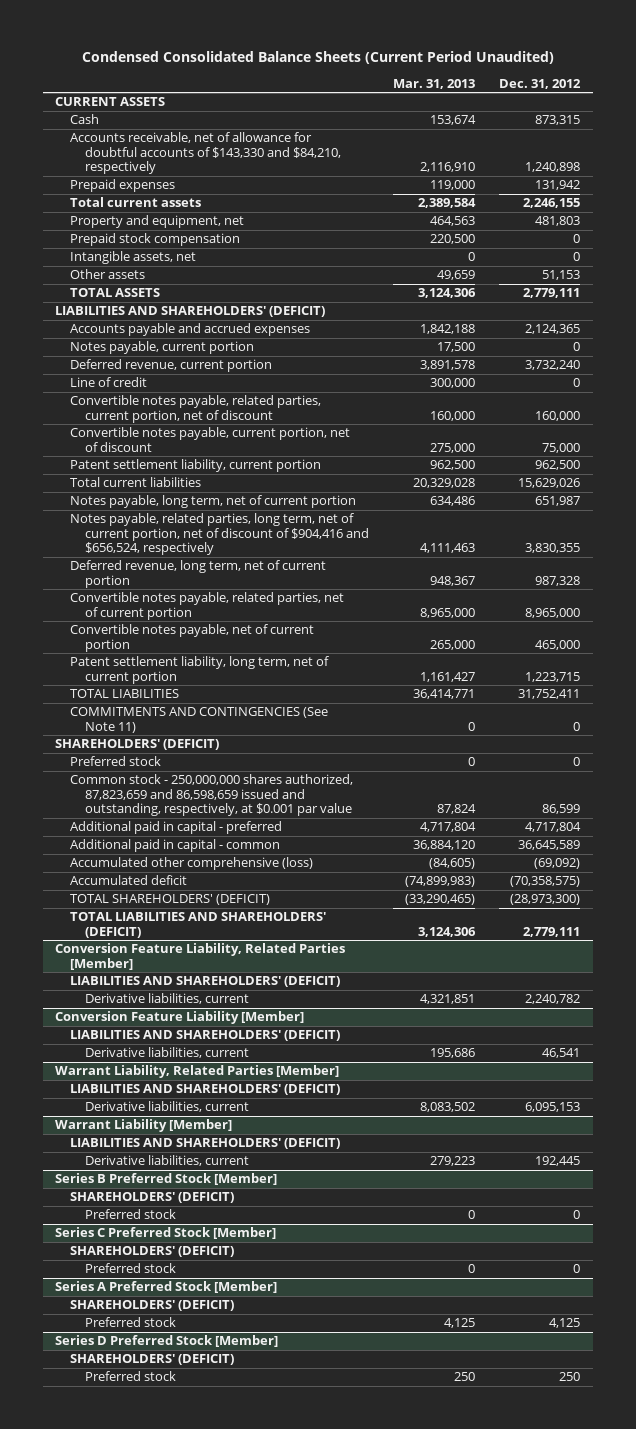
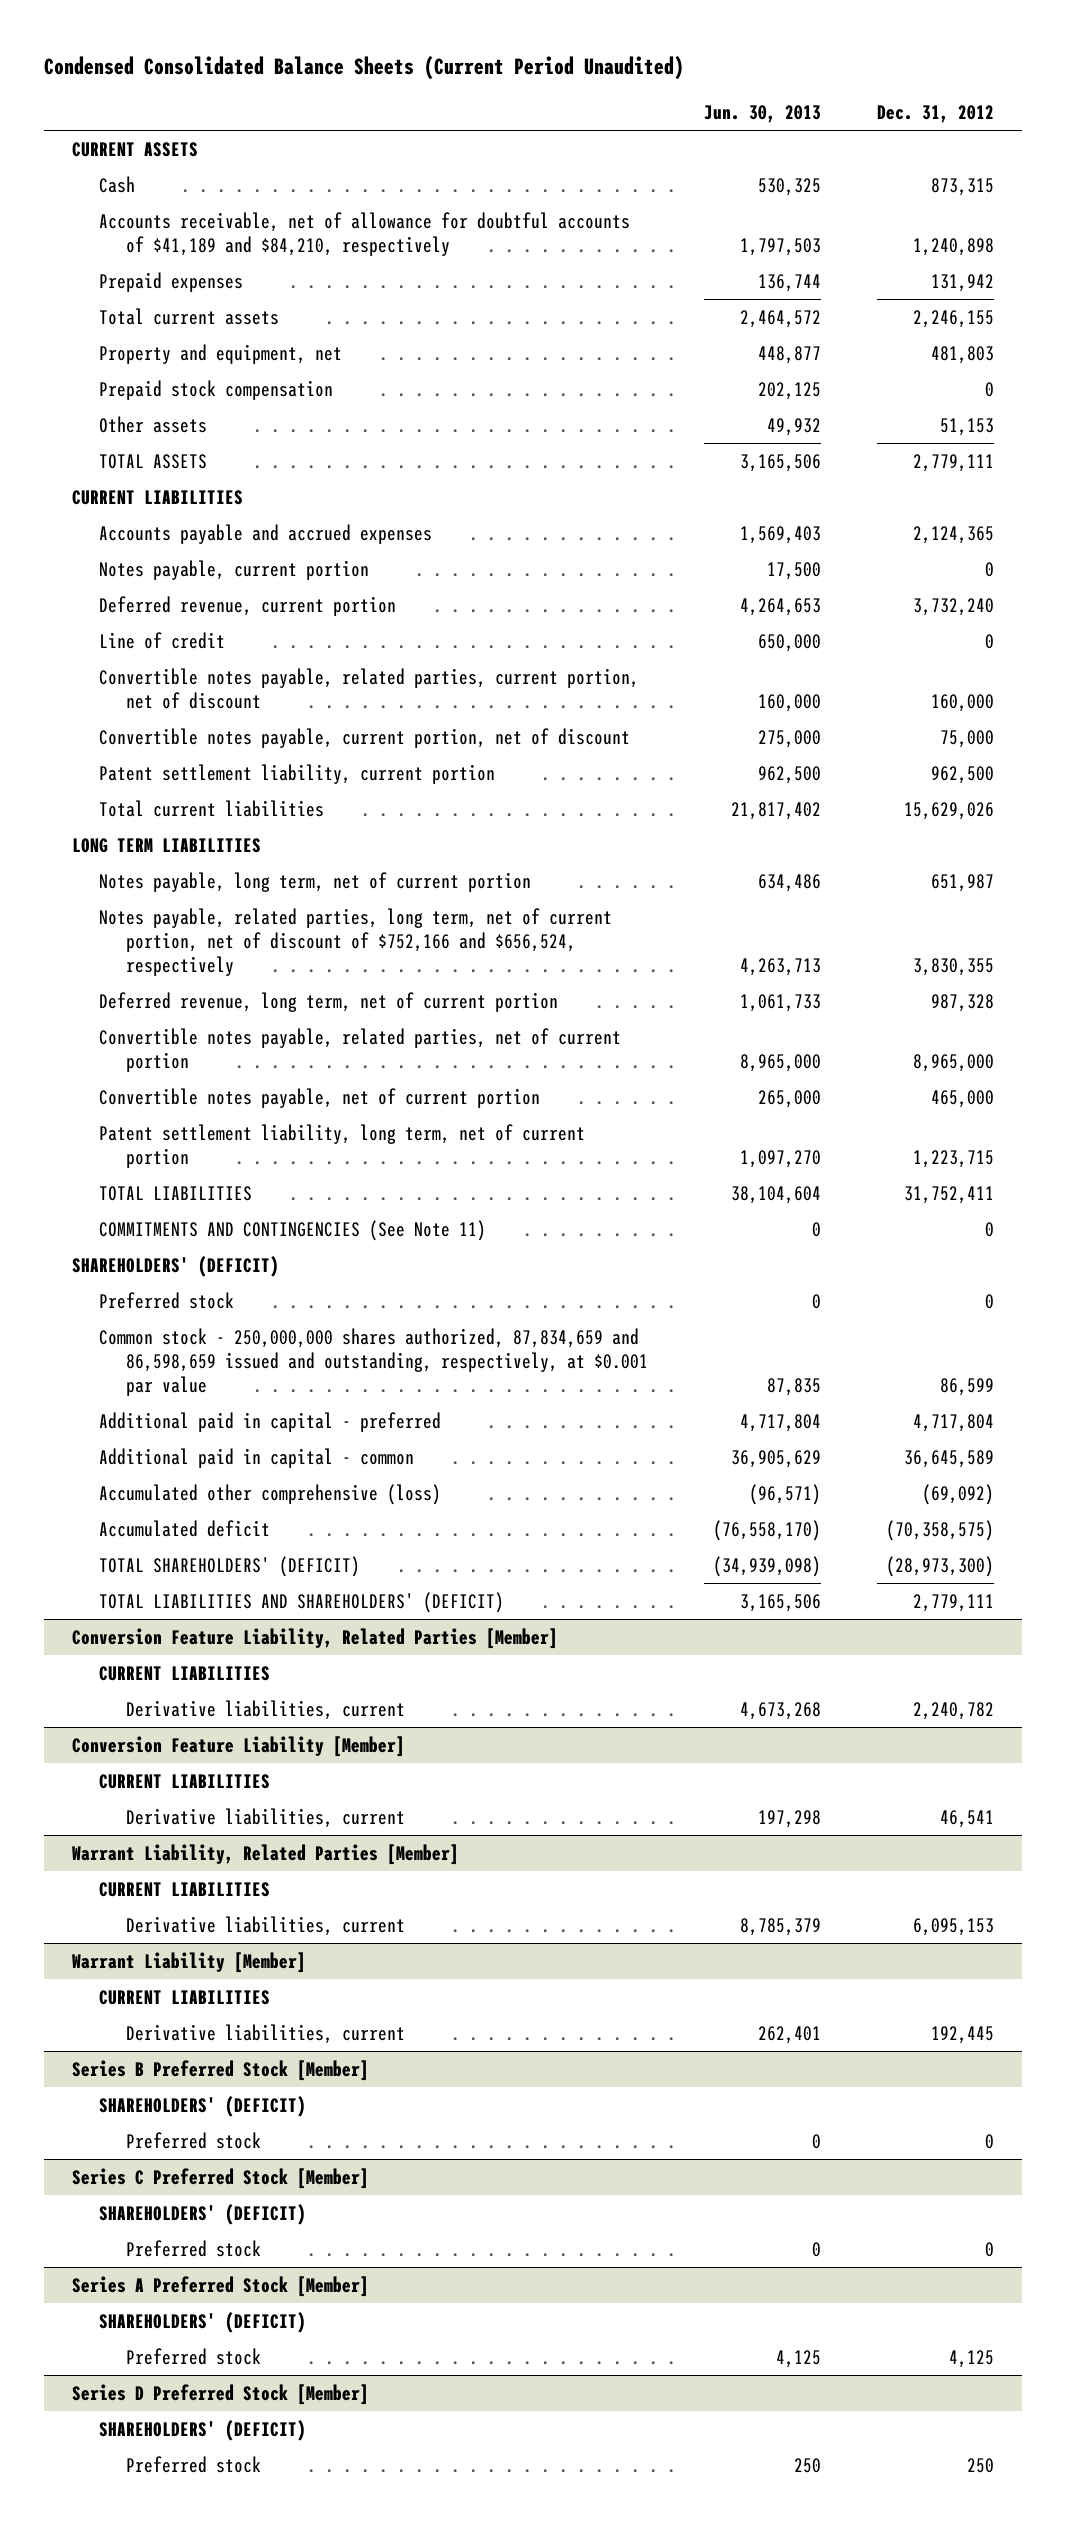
- | Mar. 31, 2013 | Dec. 31, 2012
+ | Jun. 30, 2013 | Dec. 31, 2012
- Accounts receivable, net of allowance for doubtful accounts of $143,330 and $84,210, respectively | 2,116,910 | 1,240,898
+ Accounts receivable, net of allowance for doubtful accounts of $41,189 and $84,210, respectively | 1,797,503 | 1,240,898
- Intangible assets, net | 0 | 0
- LIABILITIES AND SHAREHOLDERS' (DEFICIT)
+ CURRENT LIABILITIES
+ LONG TERM LIABILITIES
- Notes payable, related parties, long term, net of current portion, net of discount of $904,416 and $656,524, respectively | 4,111,463 | 3,830,355
+ Notes payable, related parties, long term, net of current portion, net of discount of $752,166 and $656,524, respectively | 4,263,713 | 3,830,355
- Common stock - 250,000,000 shares authorized, 87,823,659 and 86,598,659 issued and outstanding, respectively, at $0.001 par value | 87,824 | 86,599
+ Common stock - 250,000,000 shares authorized, 87,834,659 and 86,598,659 issued and outstanding, respectively, at $0.001 par value | 87,835 | 86,599
@ Conversion Feature Liability, Related Parties [Member]
- LIABILITIES AND SHAREHOLDERS' (DEFICIT)
+ CURRENT LIABILITIES
@ Conversion Feature Liability [Member]
- LIABILITIES AND SHAREHOLDERS' (DEFICIT)
+ CURRENT LIABILITIES
@ Warrant Liability, Related Parties [Member]
- LIABILITIES AND SHAREHOLDERS' (DEFICIT)
+ CURRENT LIABILITIES
@ Warrant Liability [Member]
- LIABILITIES AND SHAREHOLDERS' (DEFICIT)
+ CURRENT LIABILITIES

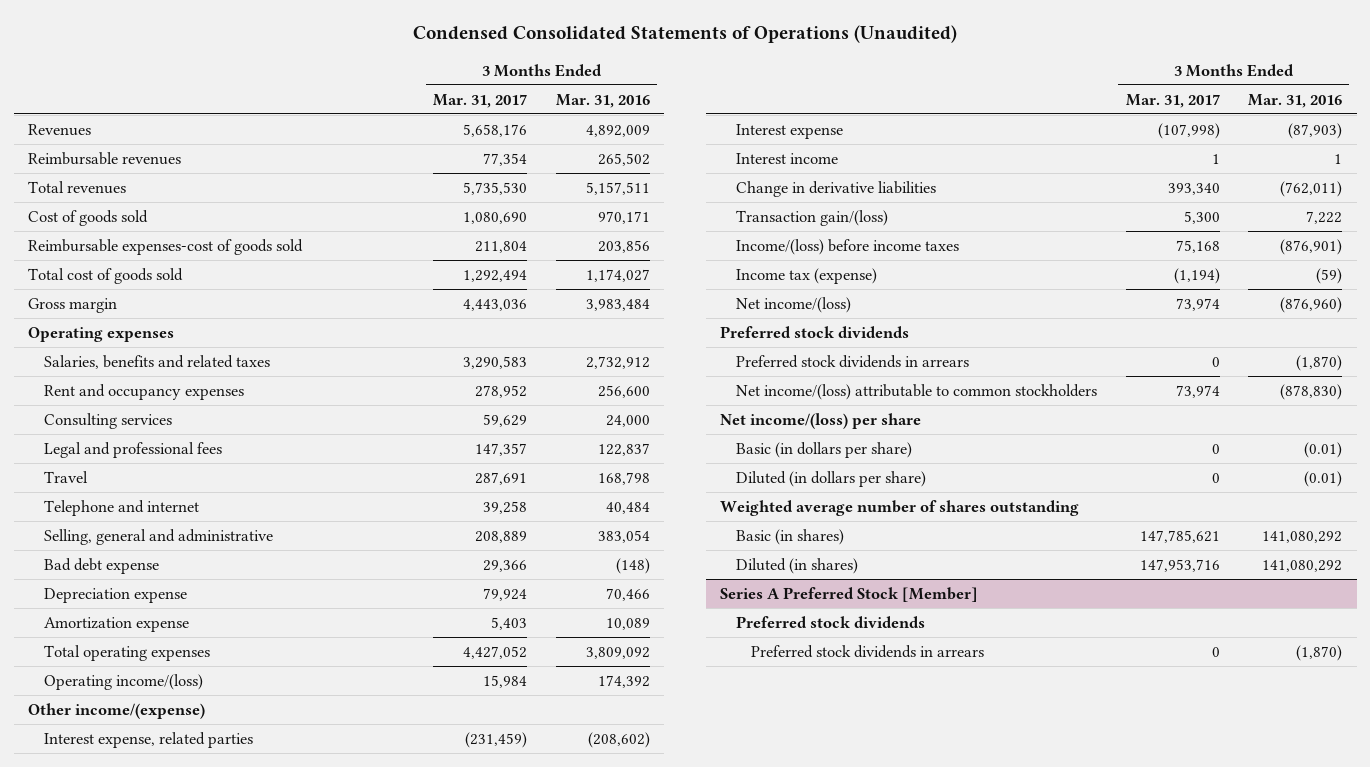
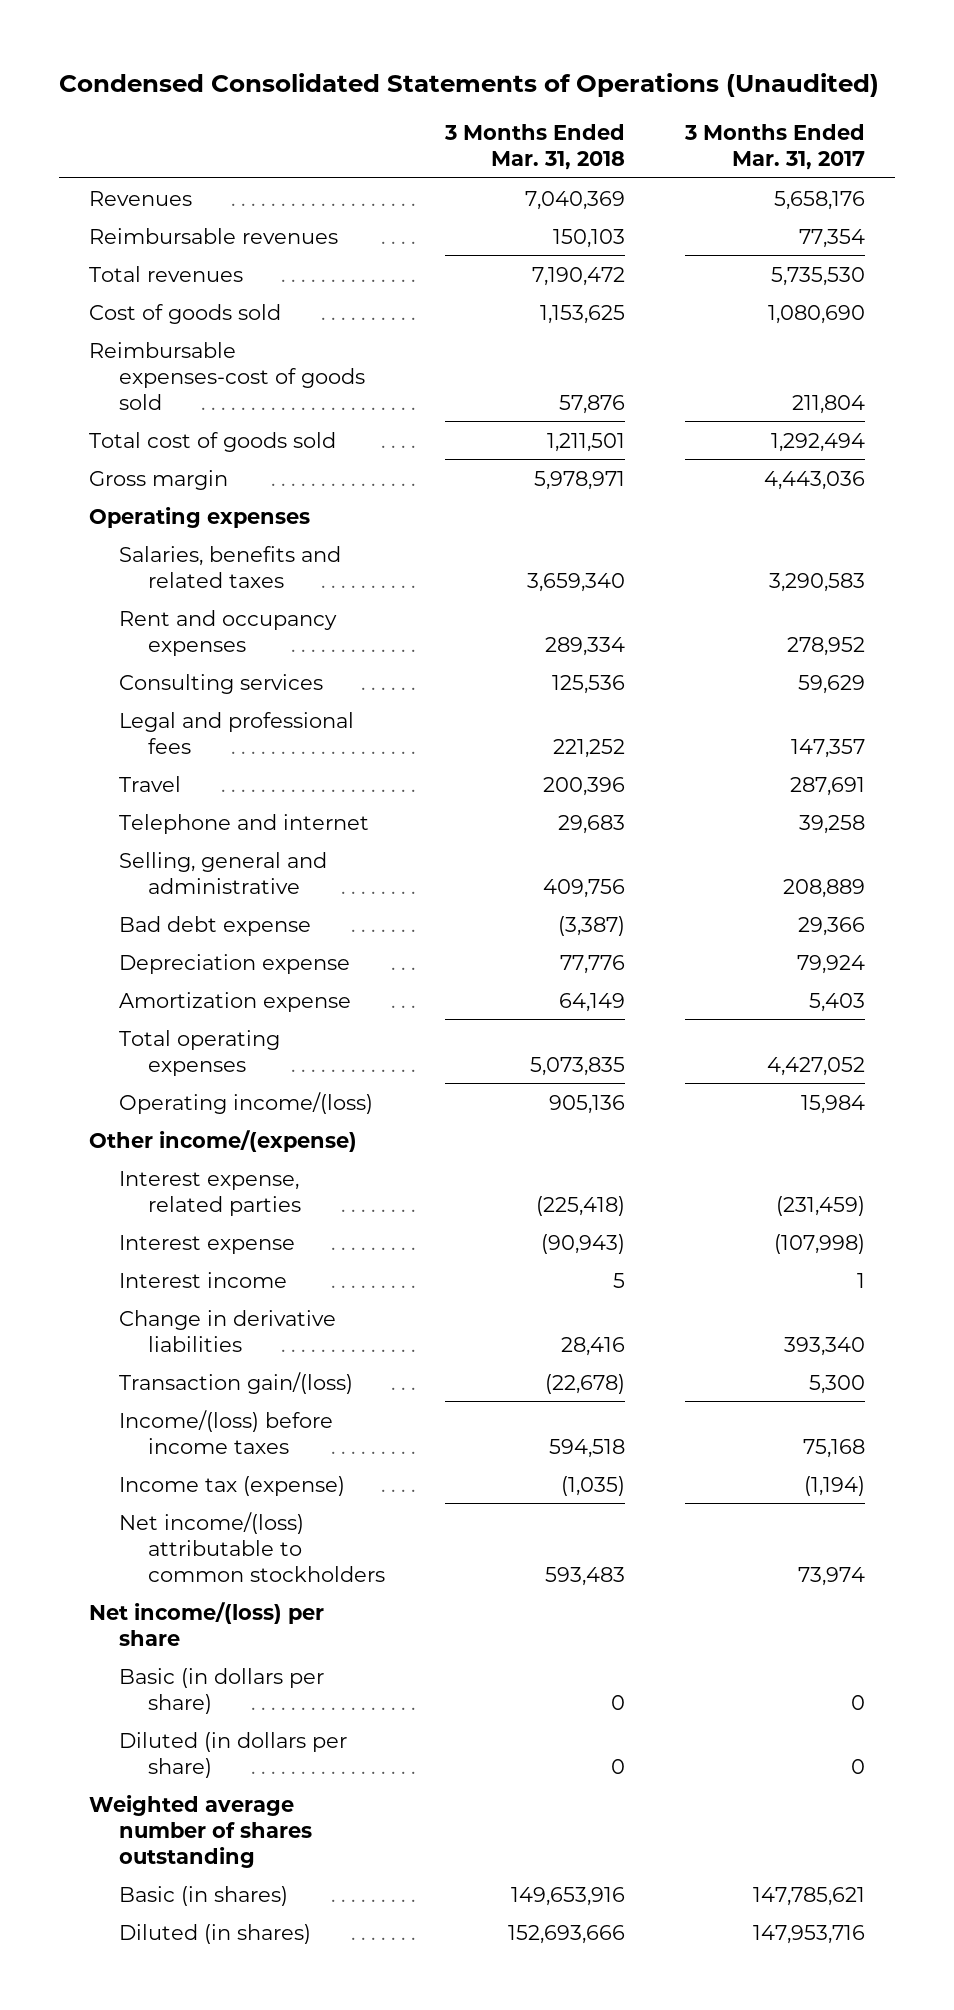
- | 3 Months Ended Mar. 31, 2017 | 3 Months Ended Mar. 31, 2016
+ | 3 Months Ended Mar. 31, 2018 | 3 Months Ended Mar. 31, 2017
- Net income/(loss) | 73,974 | (876,960)
- Preferred stock dividends
- Preferred stock dividends in arrears | 0 | (1,870)
- Series A Preferred Stock [Member]
- Preferred stock dividends
- Preferred stock dividends in arrears | 0 | (1,870)

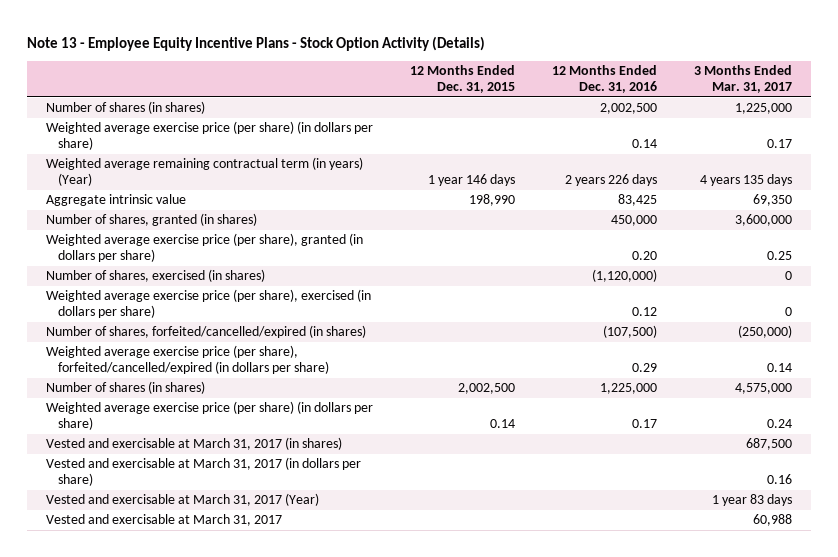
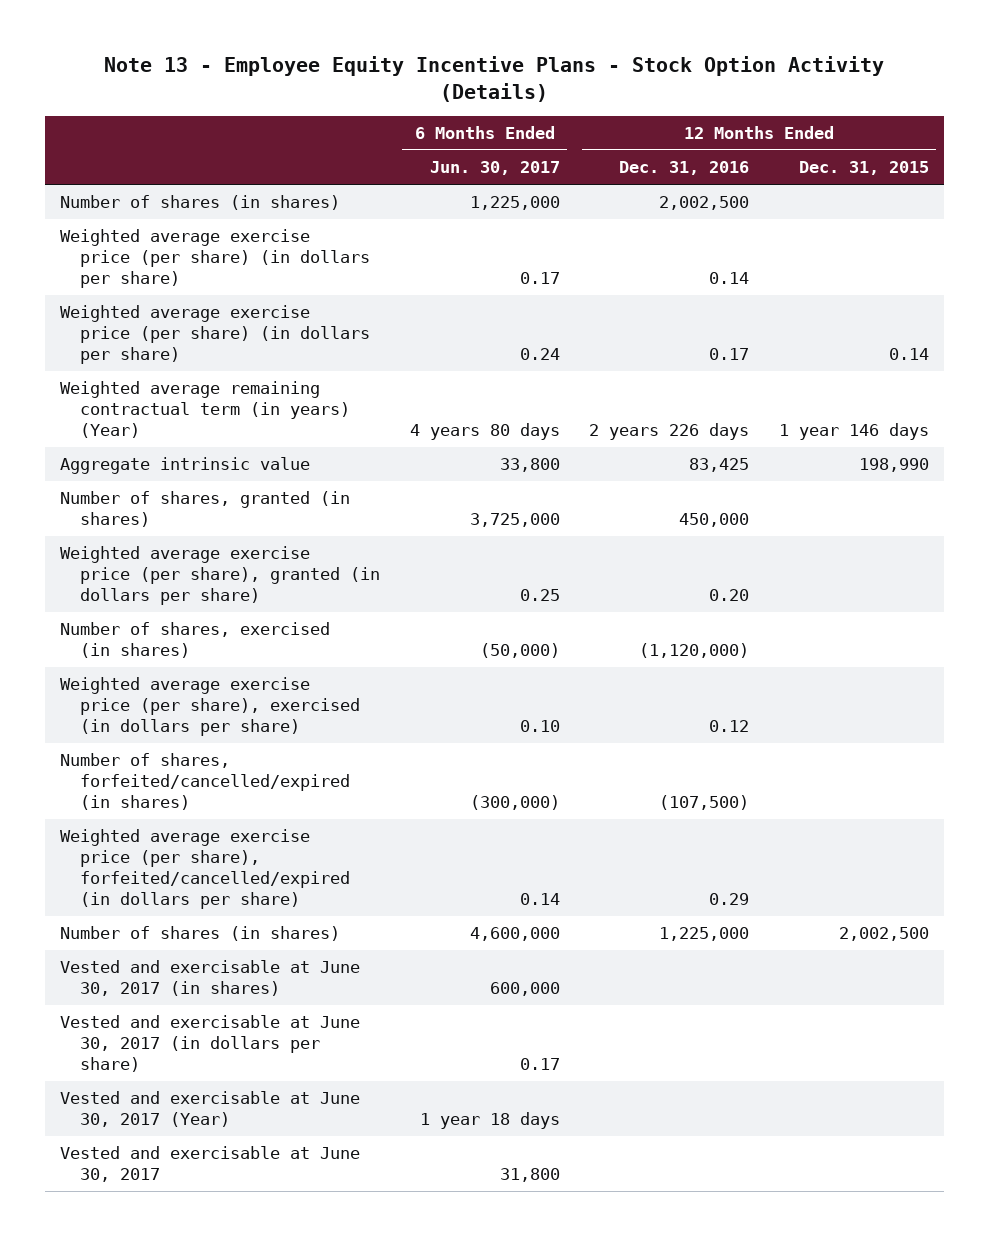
- | 12 Months Ended Dec. 31, 2015 | 12 Months Ended Dec. 31, 2016 | 3 Months Ended Mar. 31, 2017
+ | 6 Months Ended Jun. 30, 2017 | 12 Months Ended Dec. 31, 2016 | 12 Months Ended Dec. 31, 2015
moved up: Weighted average exercise price (per share) (in dollars per share) | 0.24 | 0.17 | 0.14
- Vested and exercisable at March 31, 2017 (in shares) | | | 687,500
- Vested and exercisable at March 31, 2017 (in dollars per share) | | | 0.16
- Vested and exercisable at March 31, 2017 (Year) | | | 1 year 83 days
- Vested and exercisable at March 31, 2017 | | | 60,988
+ Vested and exercisable at June 30, 2017 (in shares) | 600,000 | |
+ Vested and exercisable at June 30, 2017 (in dollars per share) | 0.17 | |
+ Vested and exercisable at June 30, 2017 (Year) | 1 year 18 days | |
+ Vested and exercisable at June 30, 2017 | 31,800 | |

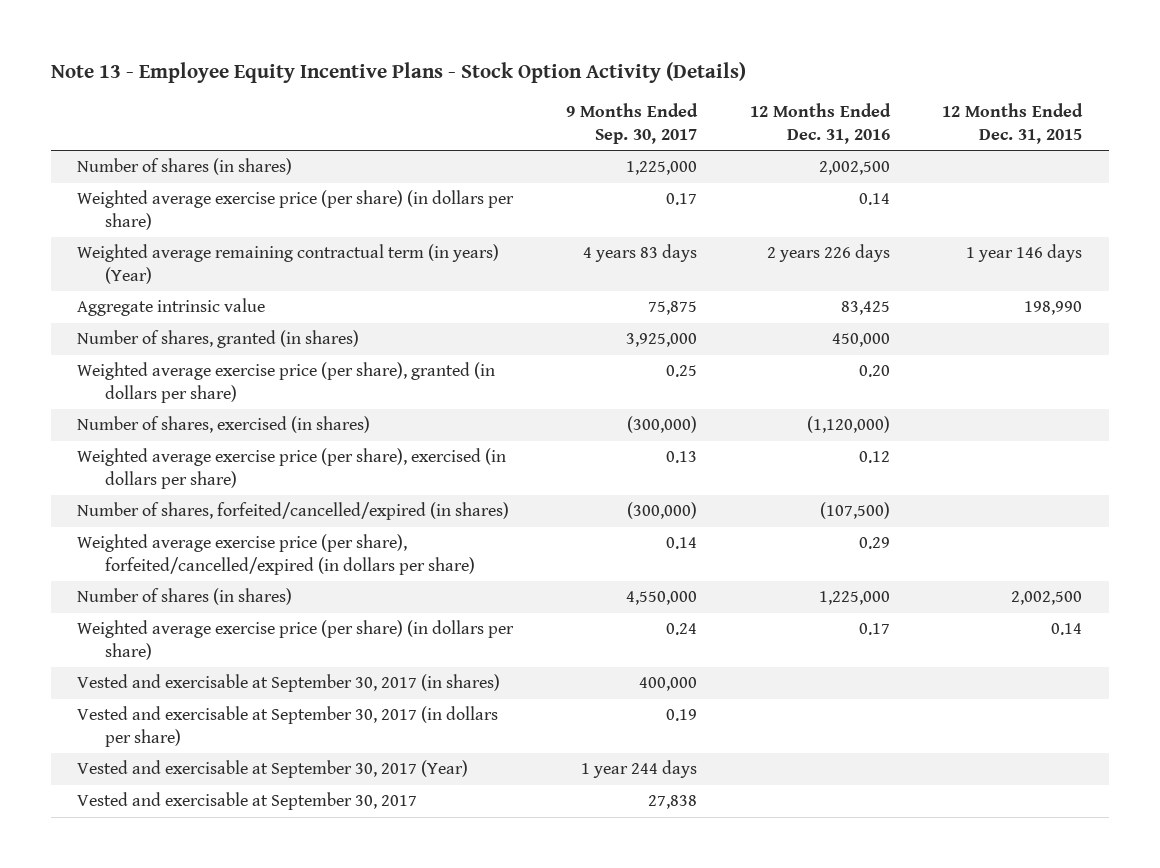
- | 6 Months Ended Jun. 30, 2017 | 12 Months Ended Dec. 31, 2016 | 12 Months Ended Dec. 31, 2015
+ | 9 Months Ended Sep. 30, 2017 | 12 Months Ended Dec. 31, 2016 | 12 Months Ended Dec. 31, 2015
- Vested and exercisable at June 30, 2017 (in shares) | 600,000 | |
- Vested and exercisable at June 30, 2017 (in dollars per share) | 0.17 | |
- Vested and exercisable at June 30, 2017 (Year) | 1 year 18 days | |
- Vested and exercisable at June 30, 2017 | 31,800 | |
moved down: Weighted average exercise price (per share) (in dollars per share) | 0.24 | 0.17 | 0.14
+ Vested and exercisable at September 30, 2017 (in shares) | 400,000 | |
+ Vested and exercisable at September 30, 2017 (in dollars per share) | 0.19 | |
+ Vested and exercisable at September 30, 2017 (Year) | 1 year 244 days | |
+ Vested and exercisable at September 30, 2017 | 27,838 | |

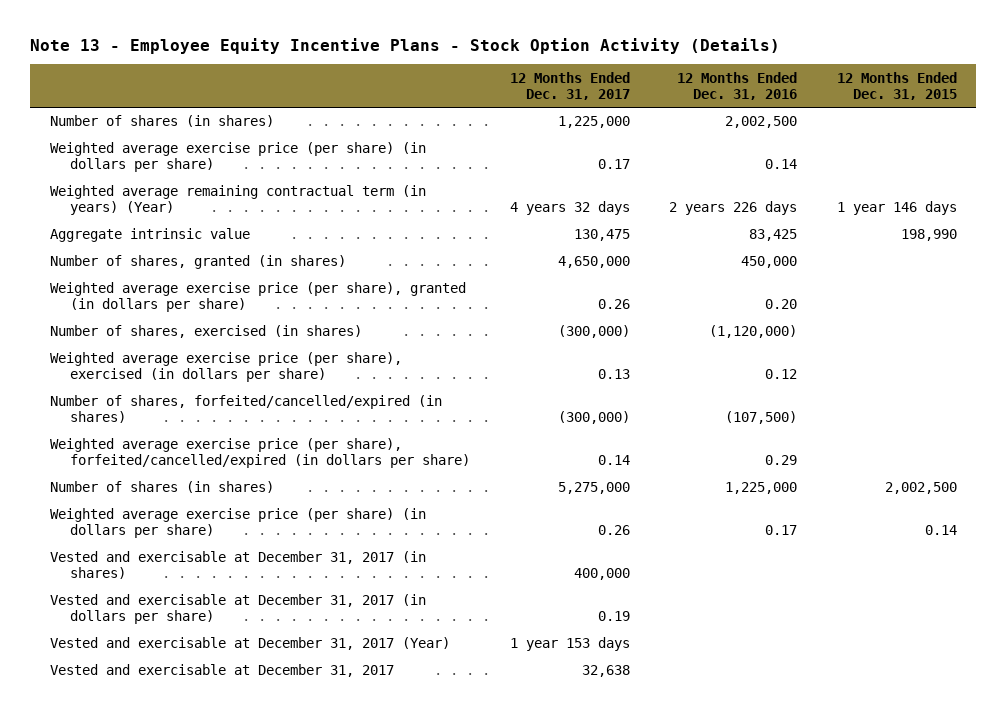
- | 9 Months Ended Sep. 30, 2017 | 12 Months Ended Dec. 31, 2016 | 12 Months Ended Dec. 31, 2015
+ | 12 Months Ended Dec. 31, 2017 | 12 Months Ended Dec. 31, 2016 | 12 Months Ended Dec. 31, 2015
- Vested and exercisable at September 30, 2017 (in shares) | 400,000 | |
- Vested and exercisable at September 30, 2017 (in dollars per share) | 0.19 | |
- Vested and exercisable at September 30, 2017 (Year) | 1 year 244 days | |
- Vested and exercisable at September 30, 2017 | 27,838 | |
+ Vested and exercisable at December 31, 2017 (in shares) | 400,000 | |
+ Vested and exercisable at December 31, 2017 (in dollars per share) | 0.19 | |
+ Vested and exercisable at December 31, 2017 (Year) | 1 year 153 days | |
+ Vested and exercisable at December 31, 2017 | 32,638 | |

